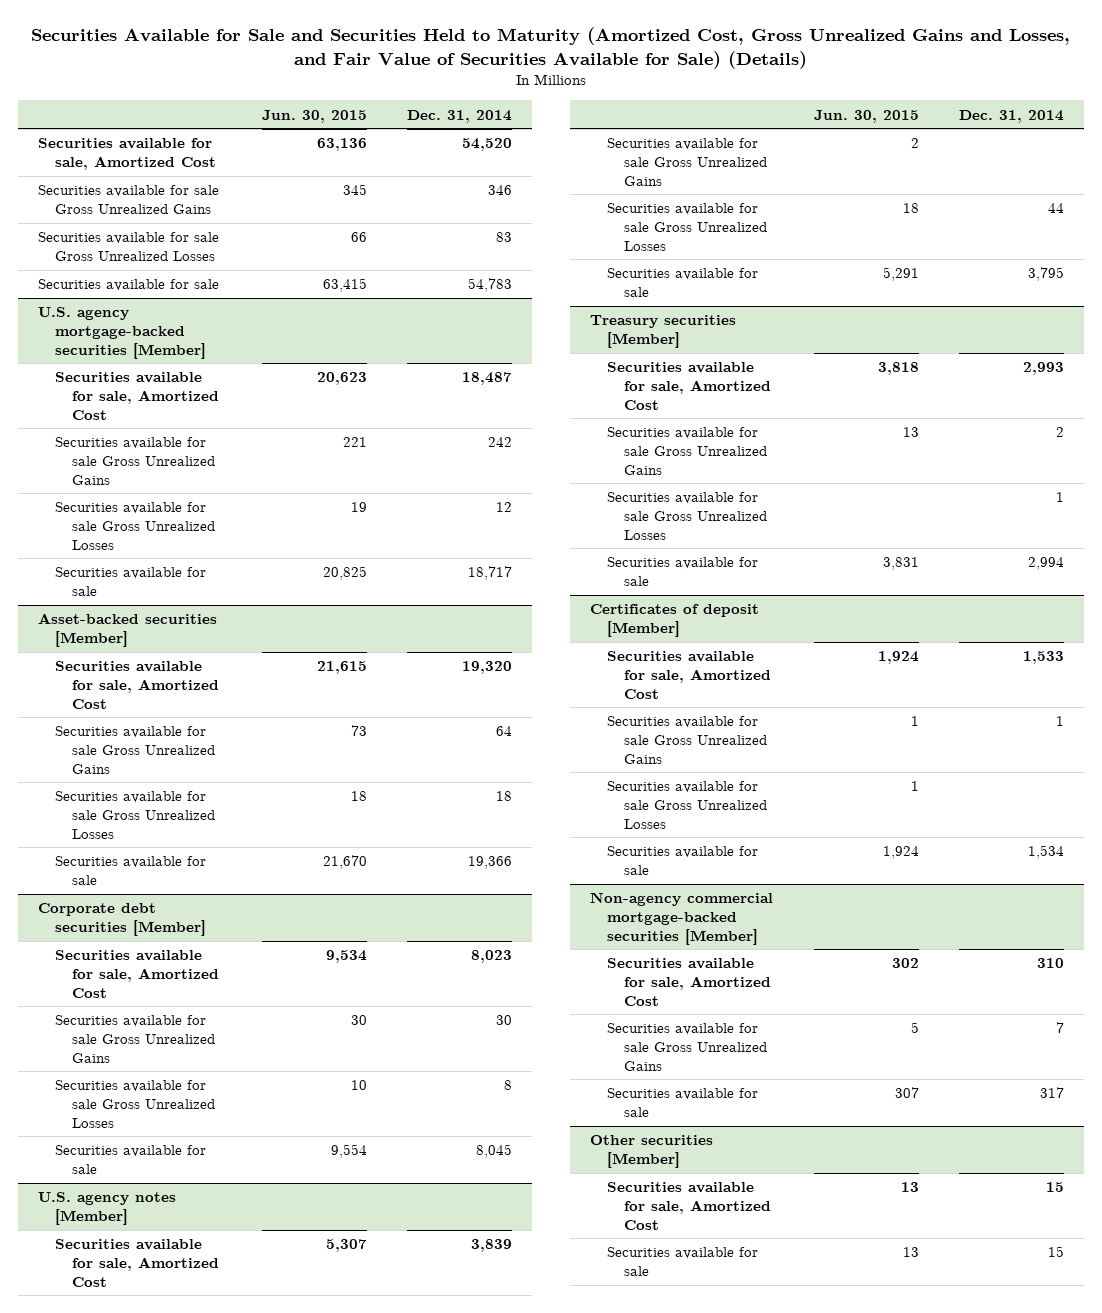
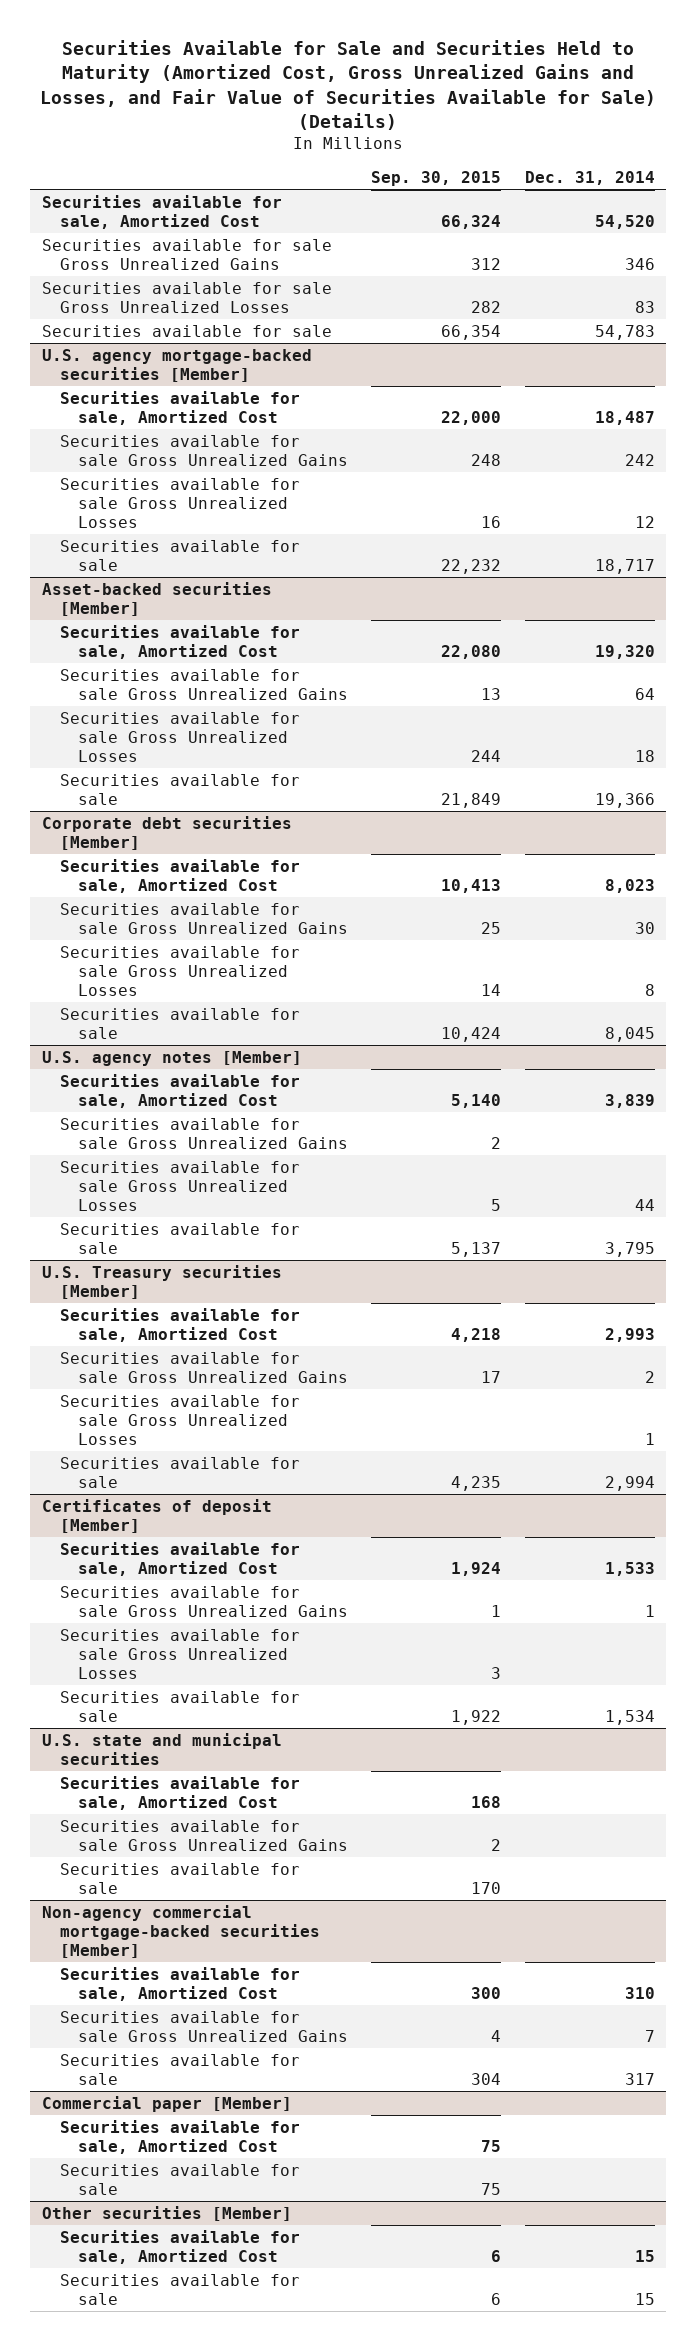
- | Jun. 30, 2015 | Dec. 31, 2014
+ | Sep. 30, 2015 | Dec. 31, 2014
- Treasury securities [Member]
+ U.S. Treasury securities [Member]
+ U.S. state and municipal securities
+ Securities available for sale, Amortized Cost | 168 |
+ Securities available for sale Gross Unrealized Gains | 2 |
+ Securities available for sale | 170 |
+ Commercial paper [Member]
+ Securities available for sale, Amortized Cost | 75 |
+ Securities available for sale | 75 |

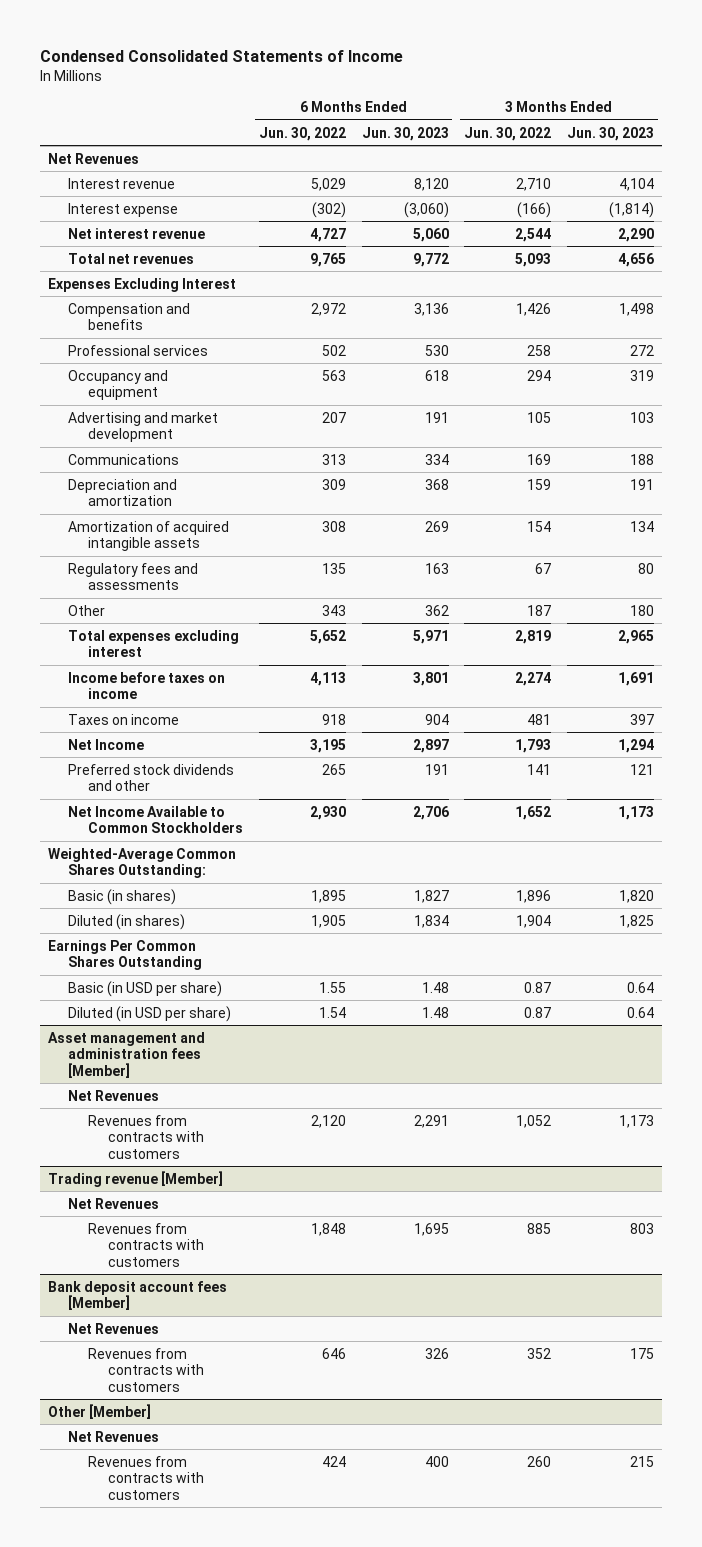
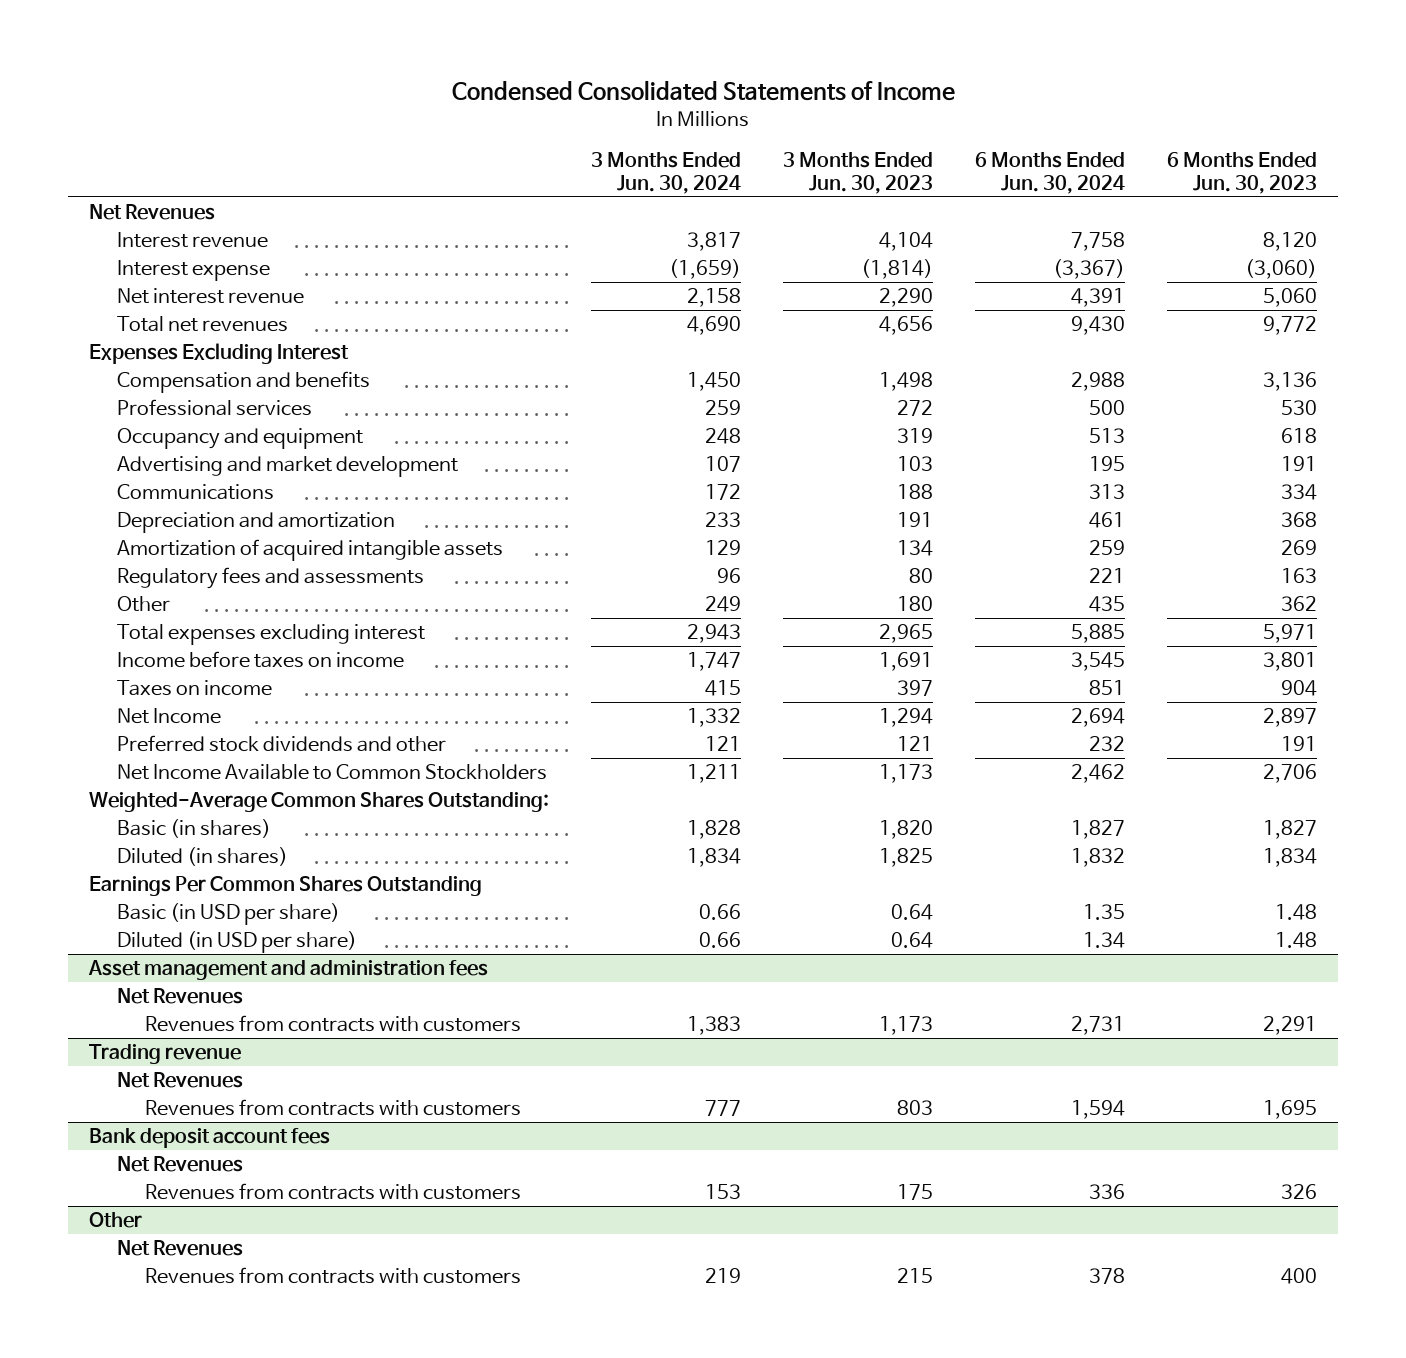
- | 6 Months Ended Jun. 30, 2022 | 6 Months Ended Jun. 30, 2023 | 3 Months Ended Jun. 30, 2022 | 3 Months Ended Jun. 30, 2023
+ | 3 Months Ended Jun. 30, 2024 | 3 Months Ended Jun. 30, 2023 | 6 Months Ended Jun. 30, 2024 | 6 Months Ended Jun. 30, 2023
- Asset management and administration fees [Member]
+ Asset management and administration fees
- Trading revenue [Member]
+ Trading revenue
- Bank deposit account fees [Member]
+ Bank deposit account fees
- Other [Member]
+ Other

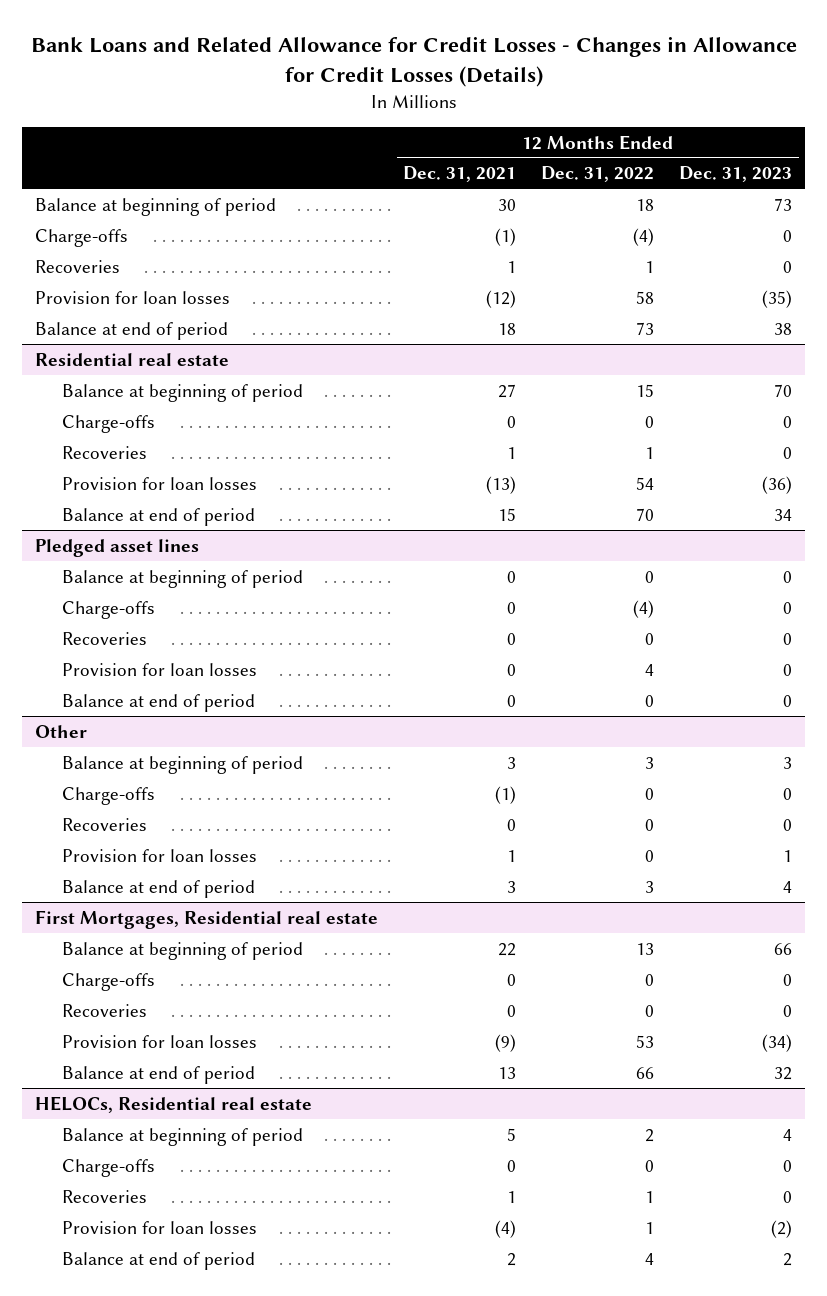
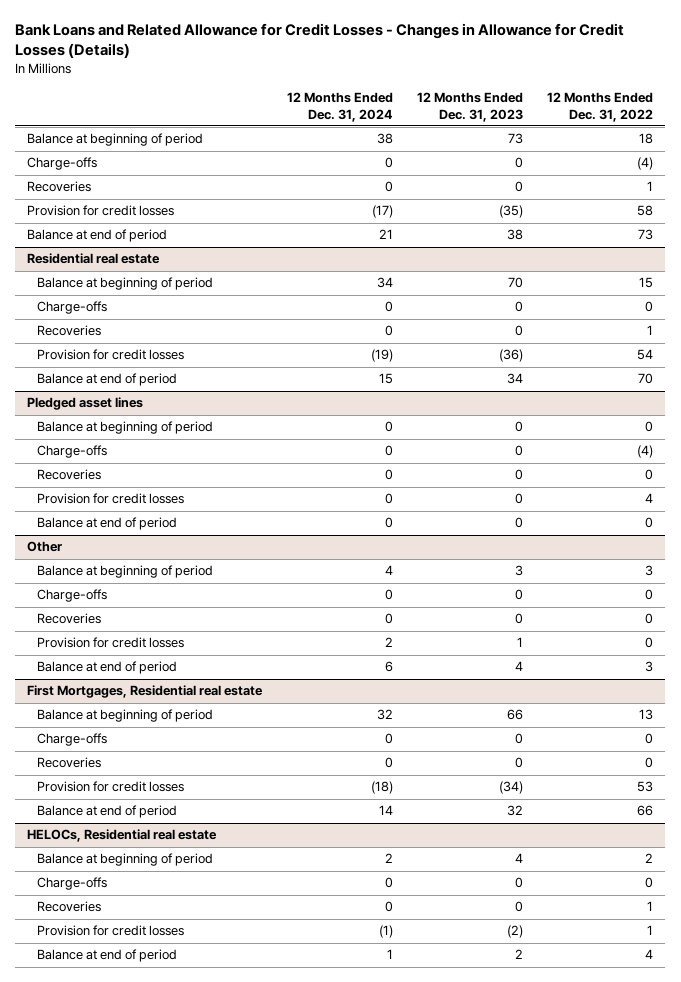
- | 12 Months Ended Dec. 31, 2021 | 12 Months Ended Dec. 31, 2022 | 12 Months Ended Dec. 31, 2023
+ | 12 Months Ended Dec. 31, 2024 | 12 Months Ended Dec. 31, 2023 | 12 Months Ended Dec. 31, 2022
- Provision for loan losses | (12) | 58 | (35)
+ Provision for credit losses | (17) | (35) | 58
@ Residential real estate
- Provision for loan losses | (13) | 54 | (36)
+ Provision for credit losses | (19) | (36) | 54
@ Pledged asset lines
- Provision for loan losses | 0 | 4 | 0
+ Provision for credit losses | 0 | 0 | 4
@ Other
- Provision for loan losses | 1 | 0 | 1
+ Provision for credit losses | 2 | 1 | 0
@ First Mortgages, Residential real estate
- Provision for loan losses | (9) | 53 | (34)
+ Provision for credit losses | (18) | (34) | 53
@ HELOCs, Residential real estate
- Provision for loan losses | (4) | 1 | (2)
+ Provision for credit losses | (1) | (2) | 1

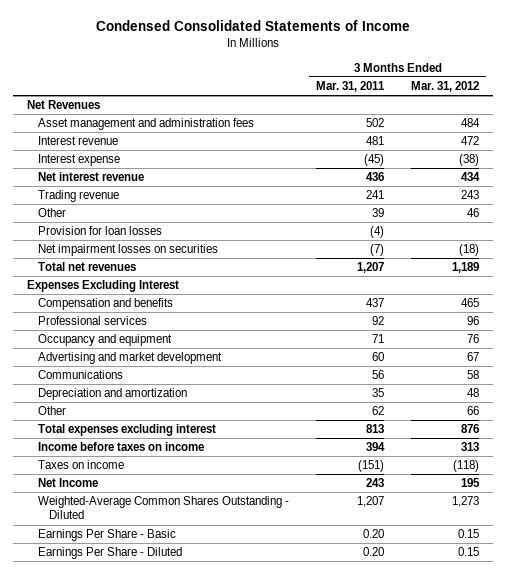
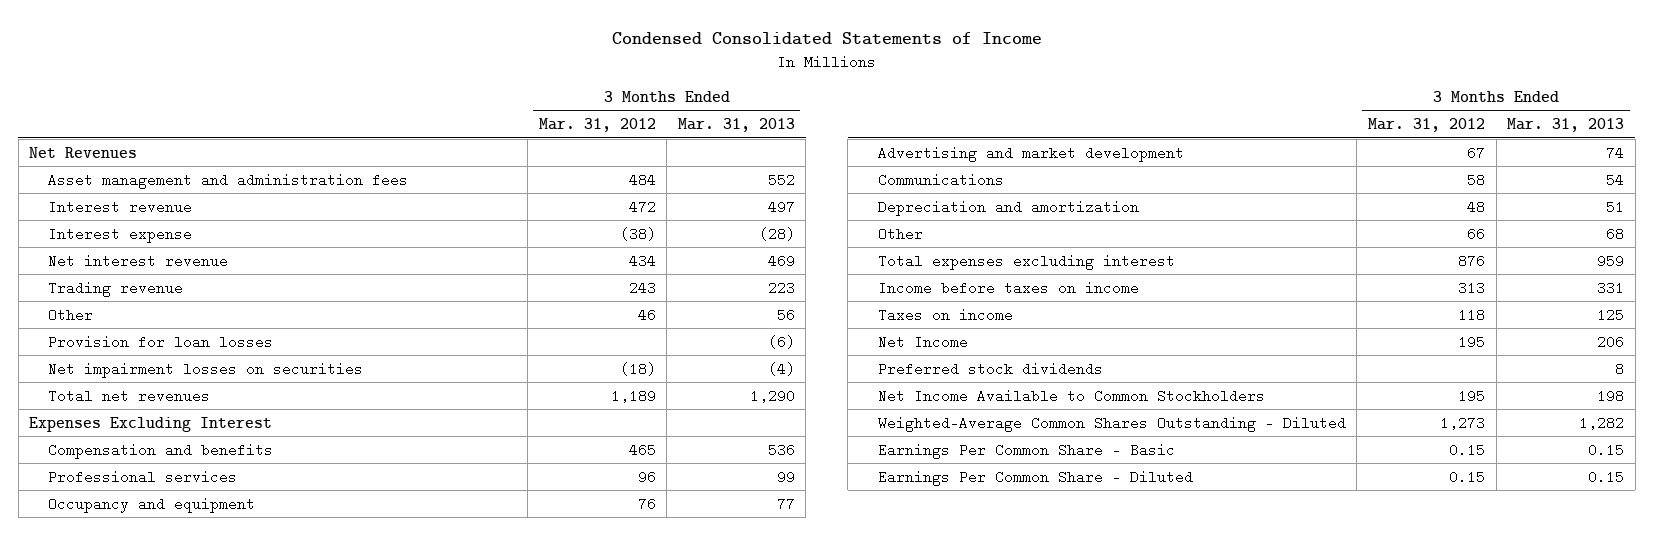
- | 3 Months Ended Mar. 31, 2011 | 3 Months Ended Mar. 31, 2012
+ | 3 Months Ended Mar. 31, 2012 | 3 Months Ended Mar. 31, 2013
- Taxes on income | (151) | (118)
+ Taxes on income | 118 | 125
+ Preferred stock dividends | | 8
+ Net Income Available to Common Stockholders | 195 | 198
- Earnings Per Share - Basic | 0.20 | 0.15
- Earnings Per Share - Diluted | 0.20 | 0.15
+ Earnings Per Common Share - Basic | 0.15 | 0.15
+ Earnings Per Common Share - Diluted | 0.15 | 0.15

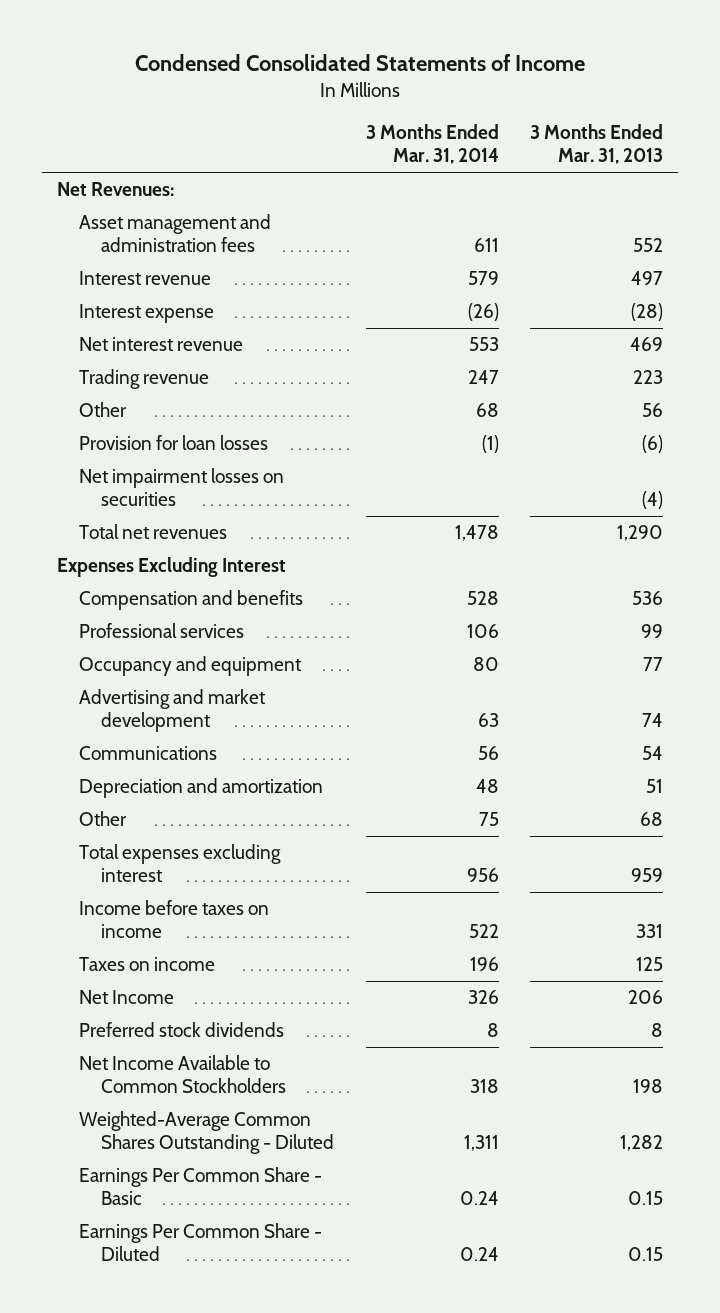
- | 3 Months Ended Mar. 31, 2012 | 3 Months Ended Mar. 31, 2013
+ | 3 Months Ended Mar. 31, 2014 | 3 Months Ended Mar. 31, 2013
- Net Revenues
+ Net Revenues:

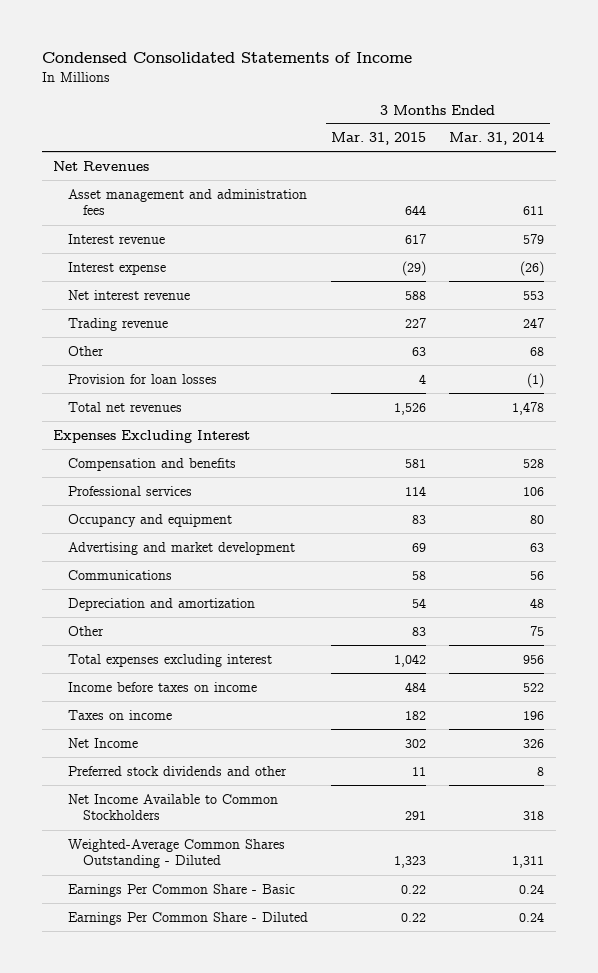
- | 3 Months Ended Mar. 31, 2014 | 3 Months Ended Mar. 31, 2013
+ | 3 Months Ended Mar. 31, 2015 | 3 Months Ended Mar. 31, 2014
- Net Revenues:
+ Net Revenues
- Net impairment losses on securities | | (4)
- Preferred stock dividends | 8 | 8
+ Preferred stock dividends and other | 11 | 8

